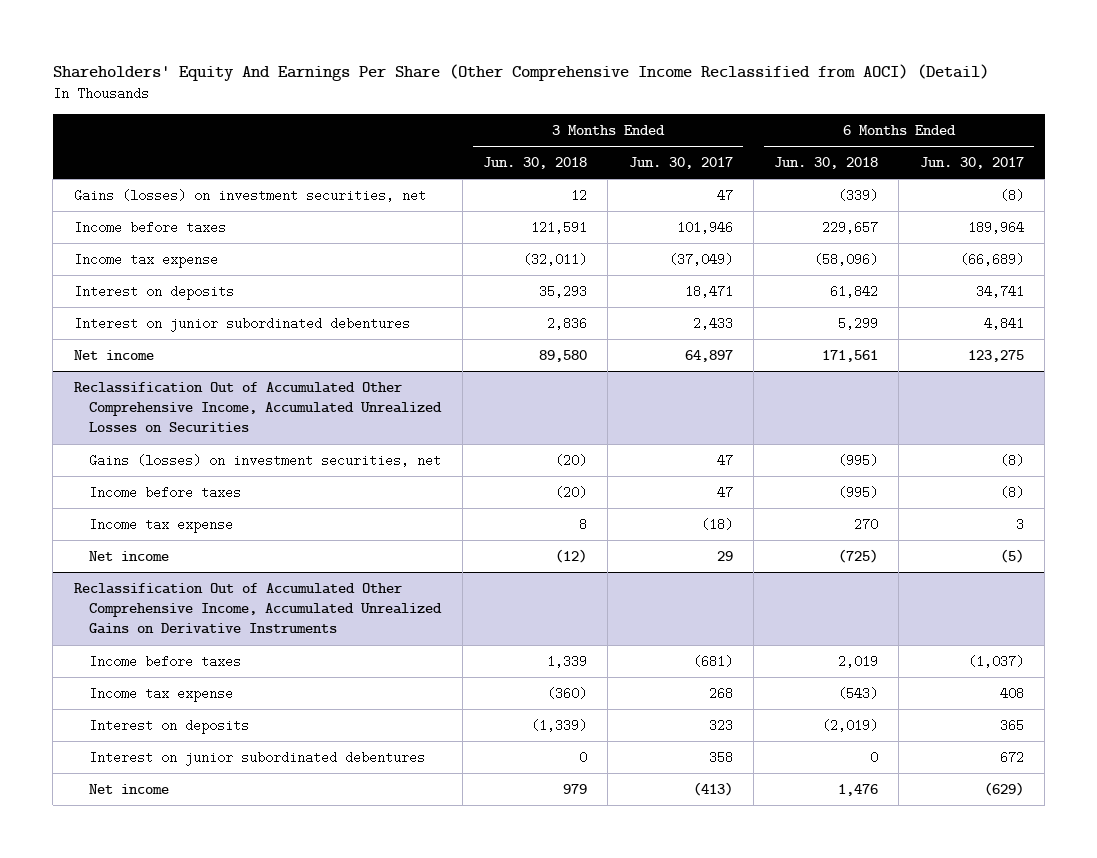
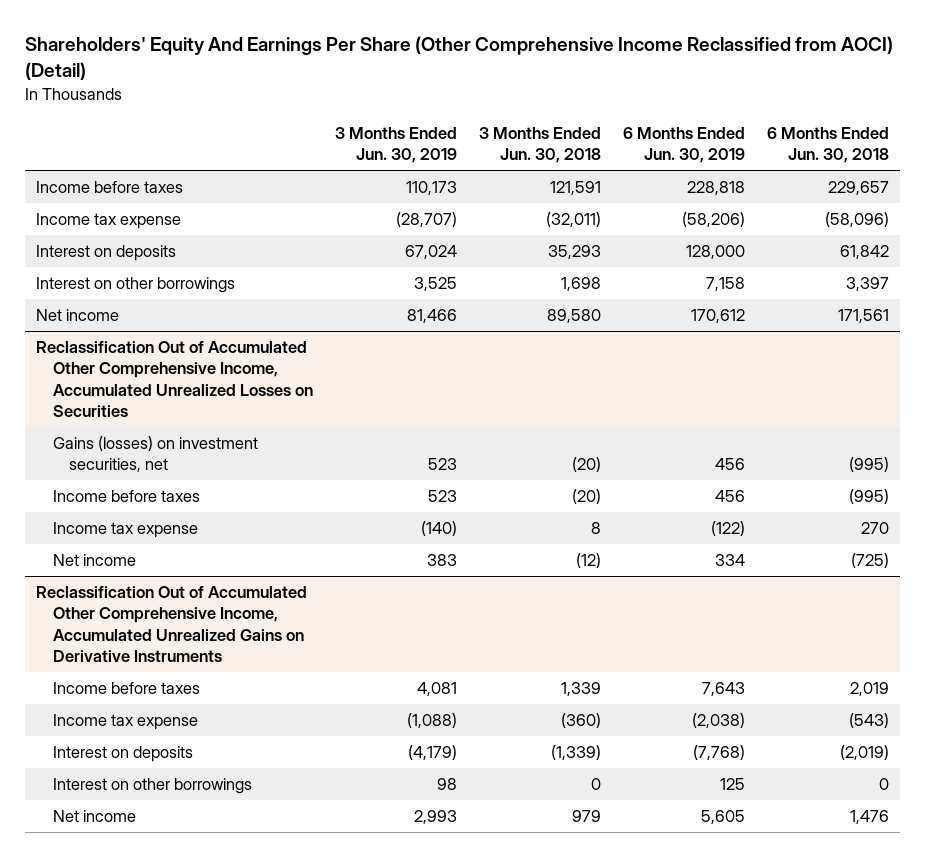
- | 3 Months Ended Jun. 30, 2018 | 3 Months Ended Jun. 30, 2017 | 6 Months Ended Jun. 30, 2018 | 6 Months Ended Jun. 30, 2017
+ | 3 Months Ended Jun. 30, 2019 | 3 Months Ended Jun. 30, 2018 | 6 Months Ended Jun. 30, 2019 | 6 Months Ended Jun. 30, 2018
- Gains (losses) on investment securities, net | 12 | 47 | (339) | (8)
- Interest on junior subordinated debentures | 2,836 | 2,433 | 5,299 | 4,841
+ Interest on other borrowings | 3,525 | 1,698 | 7,158 | 3,397
@ Reclassification Out of Accumulated Other Comprehensive Income, Accumulated Unrealized Gains on Derivative Instruments
- Interest on junior subordinated debentures | 0 | 358 | 0 | 672
+ Interest on other borrowings | 98 | 0 | 125 | 0

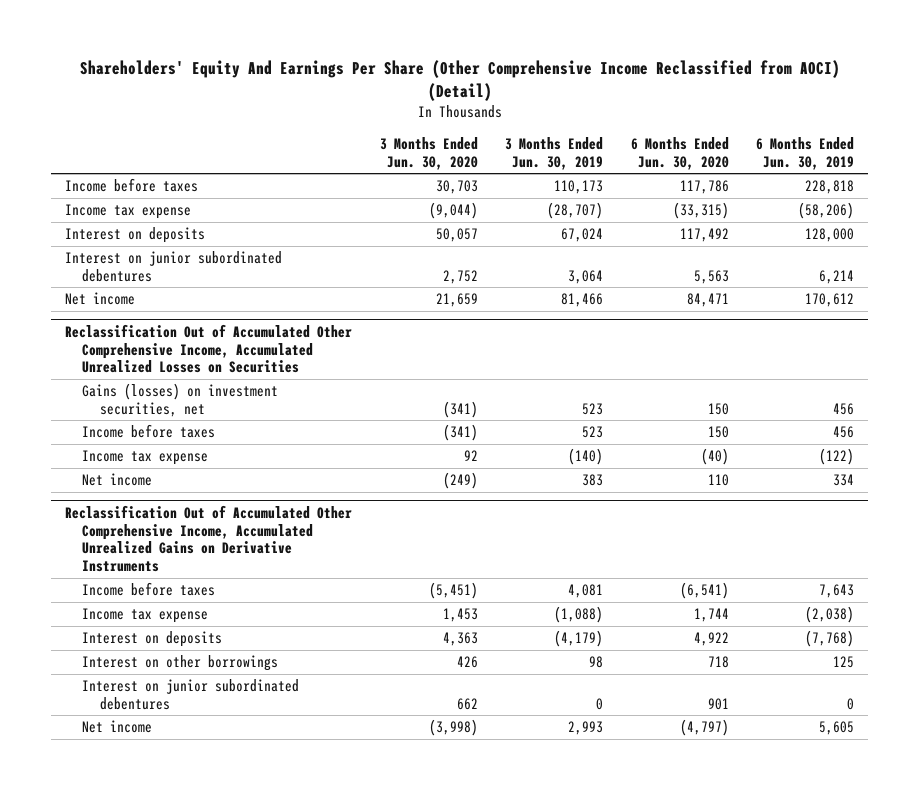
- | 3 Months Ended Jun. 30, 2019 | 3 Months Ended Jun. 30, 2018 | 6 Months Ended Jun. 30, 2019 | 6 Months Ended Jun. 30, 2018
+ | 3 Months Ended Jun. 30, 2020 | 3 Months Ended Jun. 30, 2019 | 6 Months Ended Jun. 30, 2020 | 6 Months Ended Jun. 30, 2019
- Interest on other borrowings | 3,525 | 1,698 | 7,158 | 3,397
+ Interest on junior subordinated debentures | 2,752 | 3,064 | 5,563 | 6,214
@ Reclassification Out of Accumulated Other Comprehensive Income, Accumulated Unrealized Gains on Derivative Instruments
+ Interest on junior subordinated debentures | 662 | 0 | 901 | 0

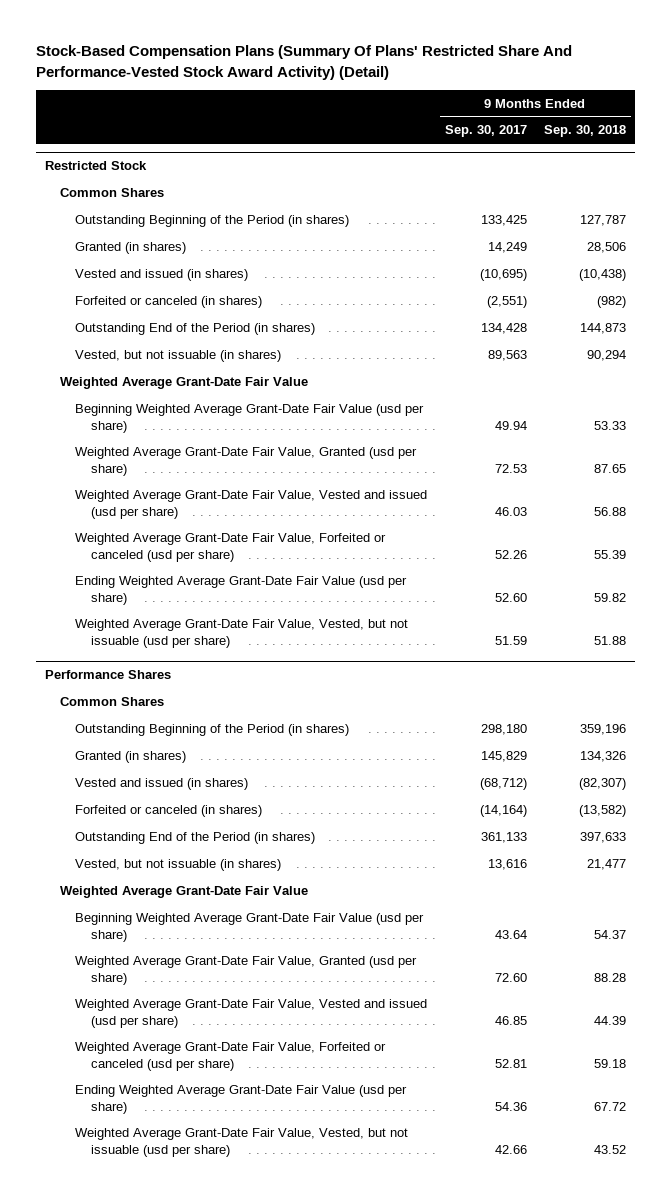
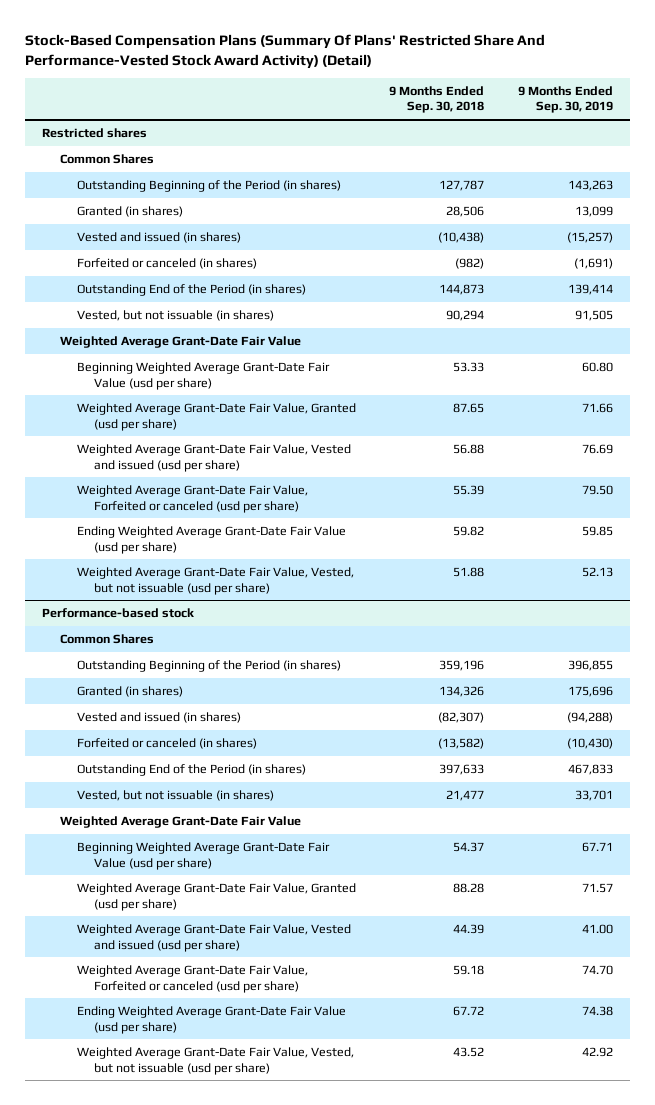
- | 9 Months Ended Sep. 30, 2017 | 9 Months Ended Sep. 30, 2018
+ | 9 Months Ended Sep. 30, 2018 | 9 Months Ended Sep. 30, 2019
- Restricted Stock
+ Restricted shares
- Performance Shares
+ Performance-based stock

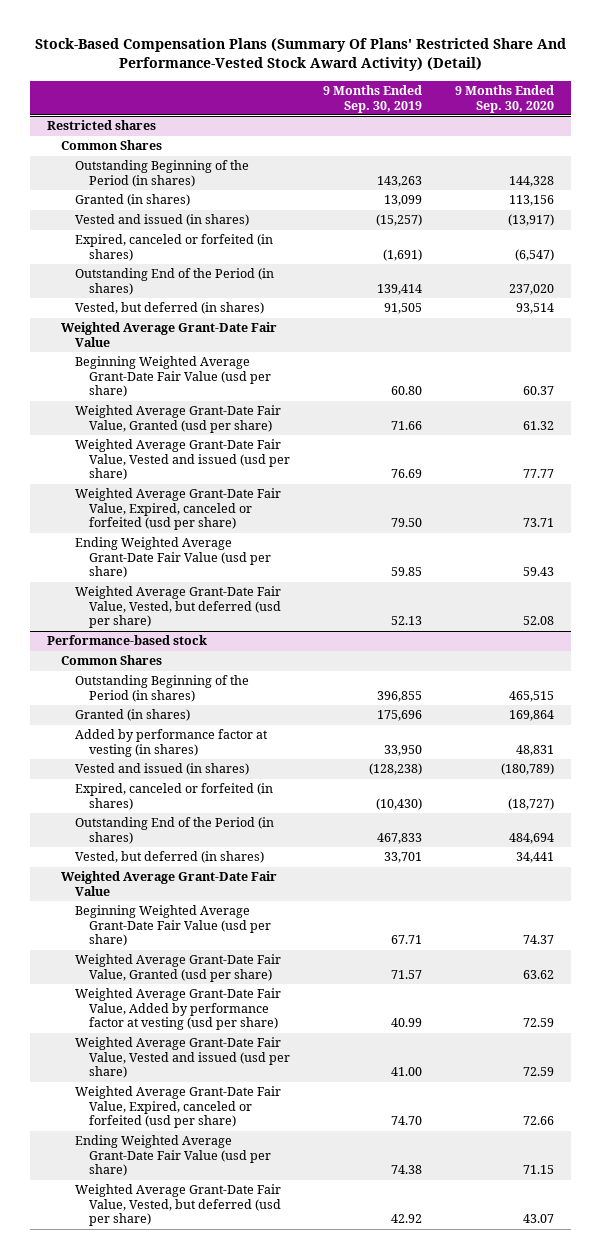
- | 9 Months Ended Sep. 30, 2018 | 9 Months Ended Sep. 30, 2019
+ | 9 Months Ended Sep. 30, 2019 | 9 Months Ended Sep. 30, 2020
@ Restricted shares
- Forfeited or canceled (in shares) | (982) | (1,691)
+ Expired, canceled or forfeited (in shares) | (1,691) | (6,547)
- Vested, but not issuable (in shares) | 90,294 | 91,505
+ Vested, but deferred (in shares) | 91,505 | 93,514
- Weighted Average Grant-Date Fair Value, Forfeited or canceled (usd per share) | 55.39 | 79.50
+ Weighted Average Grant-Date Fair Value, Expired, canceled or forfeited (usd per share) | 79.50 | 73.71
- Weighted Average Grant-Date Fair Value, Vested, but not issuable (usd per share) | 51.88 | 52.13
+ Weighted Average Grant-Date Fair Value, Vested, but deferred (usd per share) | 52.13 | 52.08
@ Performance-based stock
- Vested and issued (in shares) | (82,307) | (94,288)
- Forfeited or canceled (in shares) | (13,582) | (10,430)
+ Added by performance factor at vesting (in shares) | 33,950 | 48,831
+ Vested and issued (in shares) | (128,238) | (180,789)
+ Expired, canceled or forfeited (in shares) | (10,430) | (18,727)
- Vested, but not issuable (in shares) | 21,477 | 33,701
+ Vested, but deferred (in shares) | 33,701 | 34,441
+ Weighted Average Grant-Date Fair Value, Added by performance factor at vesting (usd per share) | 40.99 | 72.59
- Weighted Average Grant-Date Fair Value, Forfeited or canceled (usd per share) | 59.18 | 74.70
+ Weighted Average Grant-Date Fair Value, Expired, canceled or forfeited (usd per share) | 74.70 | 72.66
- Weighted Average Grant-Date Fair Value, Vested, but not issuable (usd per share) | 43.52 | 42.92
+ Weighted Average Grant-Date Fair Value, Vested, but deferred (usd per share) | 42.92 | 43.07

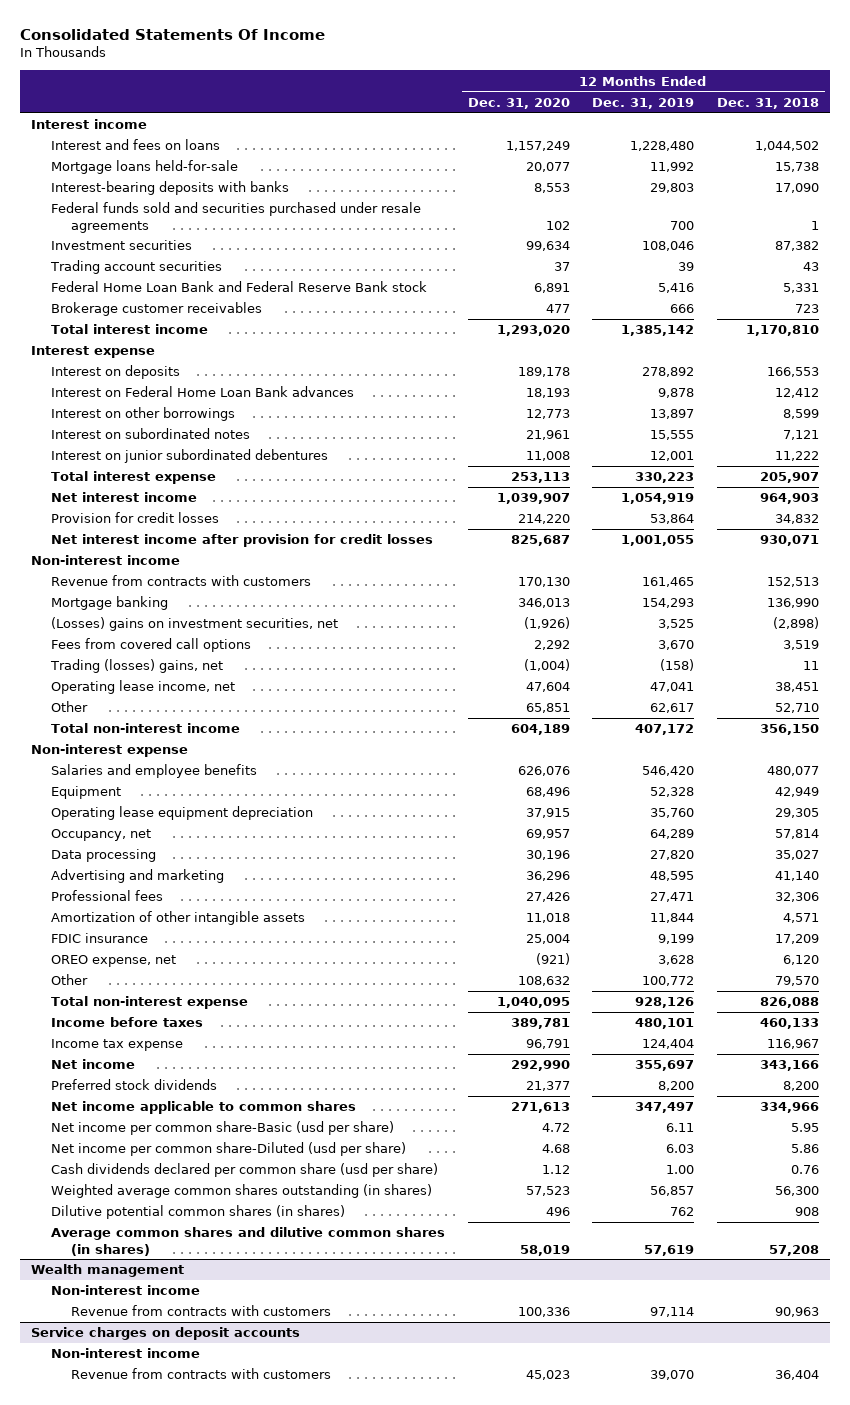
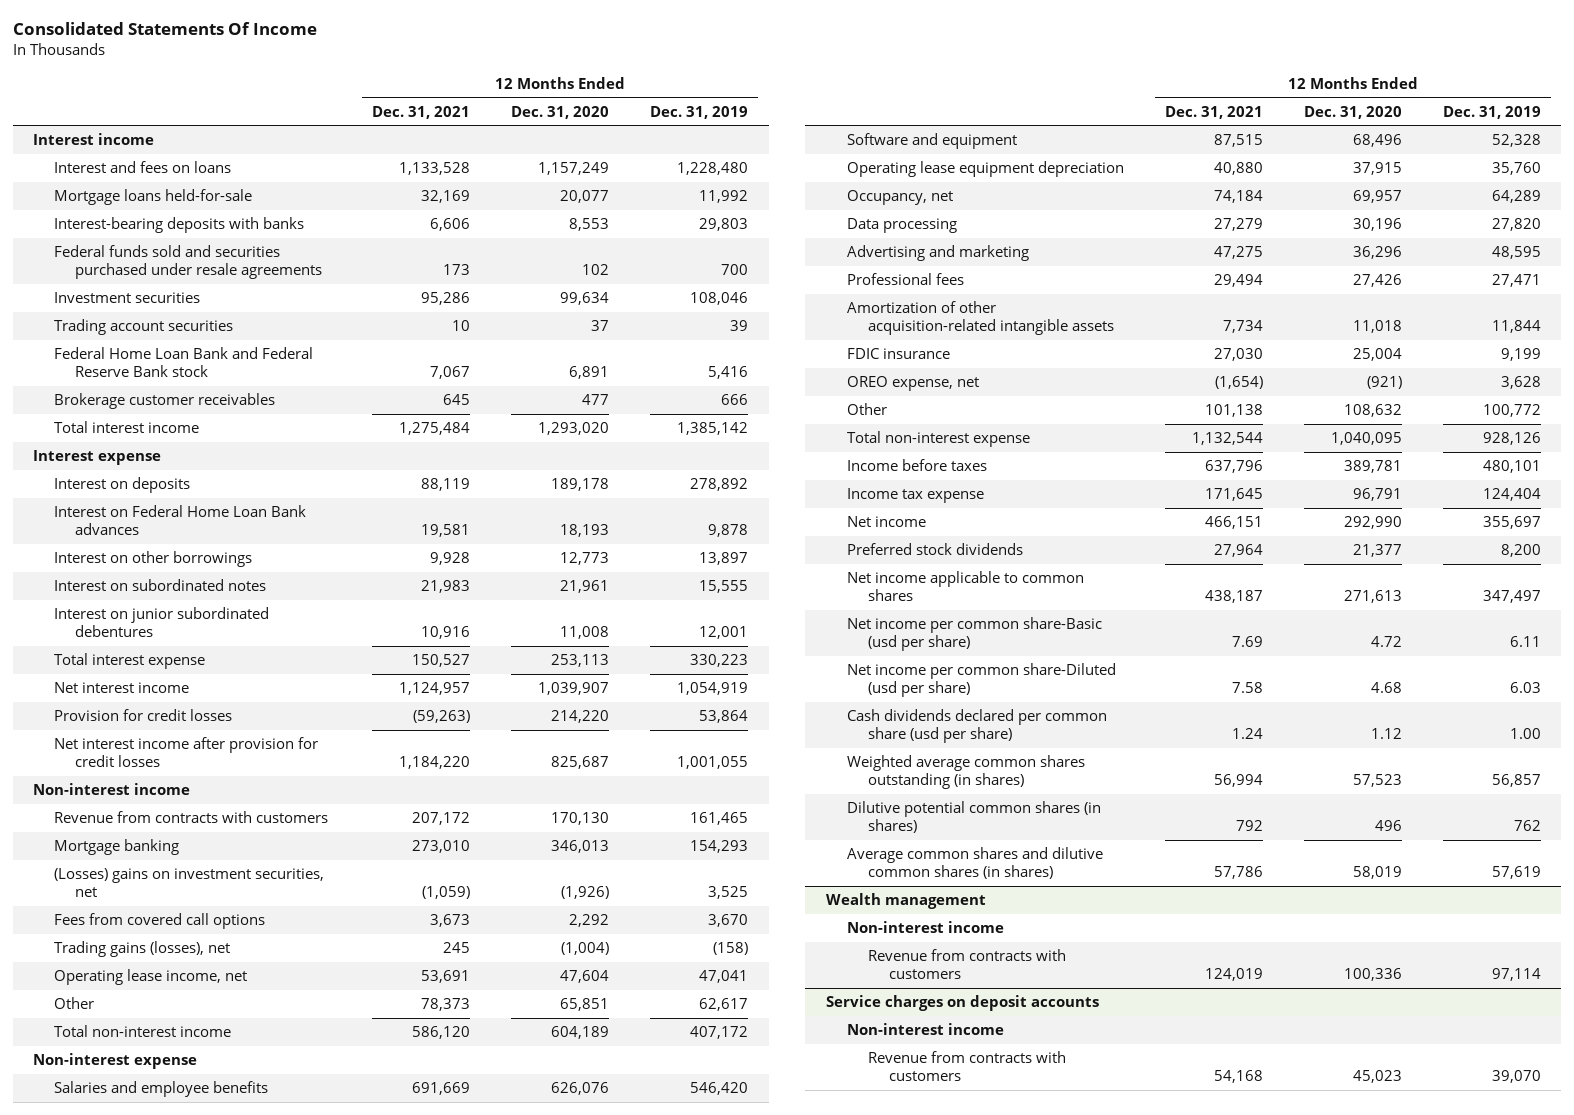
- | 12 Months Ended Dec. 31, 2020 | 12 Months Ended Dec. 31, 2019 | 12 Months Ended Dec. 31, 2018
+ | 12 Months Ended Dec. 31, 2021 | 12 Months Ended Dec. 31, 2020 | 12 Months Ended Dec. 31, 2019
- Trading (losses) gains, net | (1,004) | (158) | 11
+ Trading gains (losses), net | 245 | (1,004) | (158)
- Equipment | 68,496 | 52,328 | 42,949
+ Software and equipment | 87,515 | 68,496 | 52,328
- Amortization of other intangible assets | 11,018 | 11,844 | 4,571
+ Amortization of other acquisition-related intangible assets | 7,734 | 11,018 | 11,844

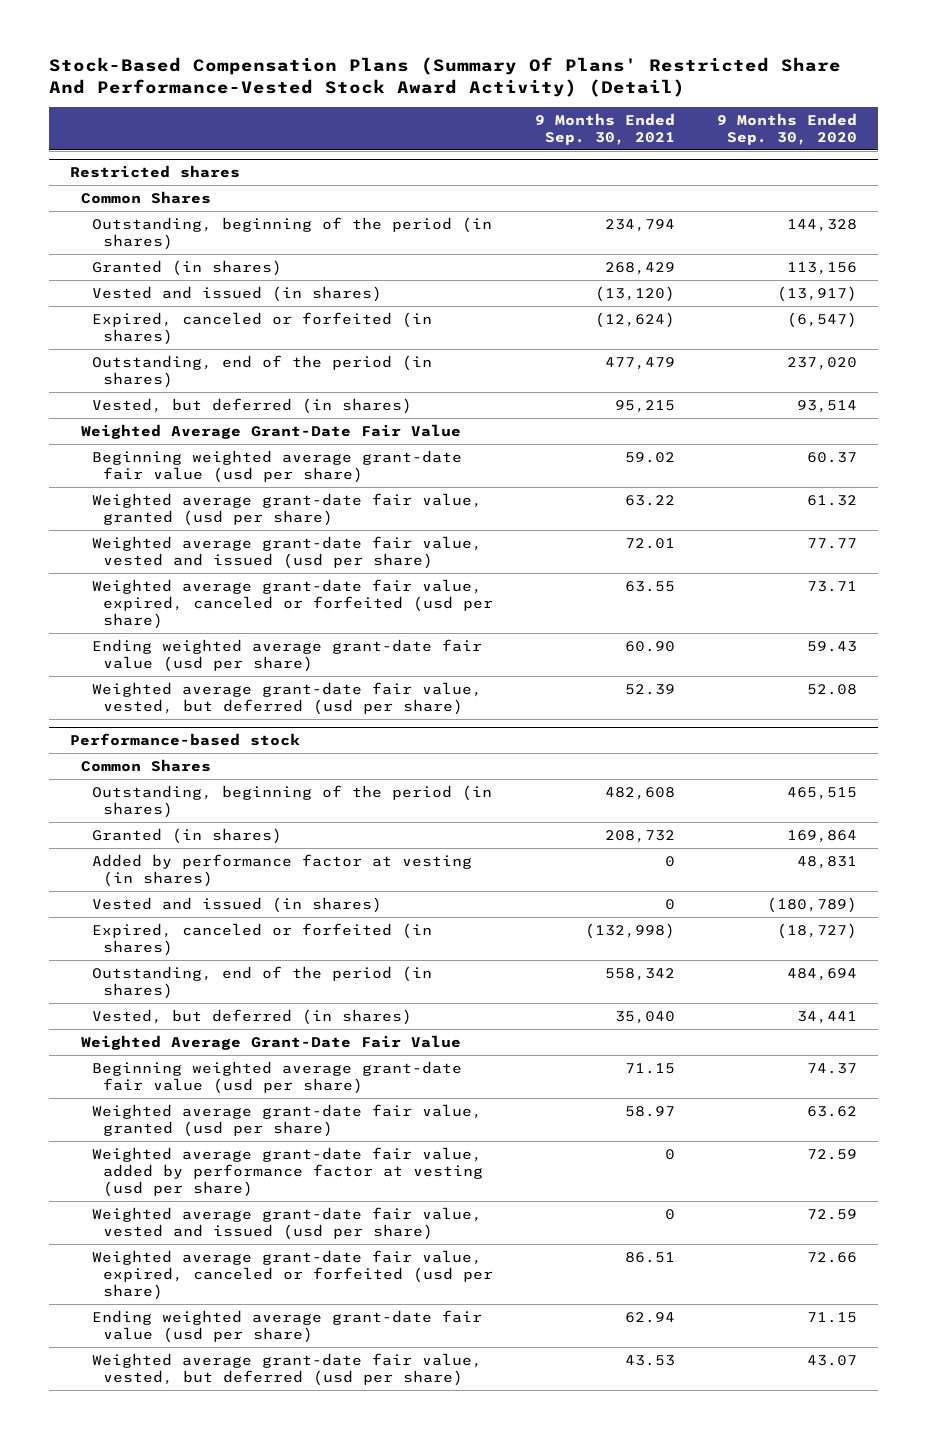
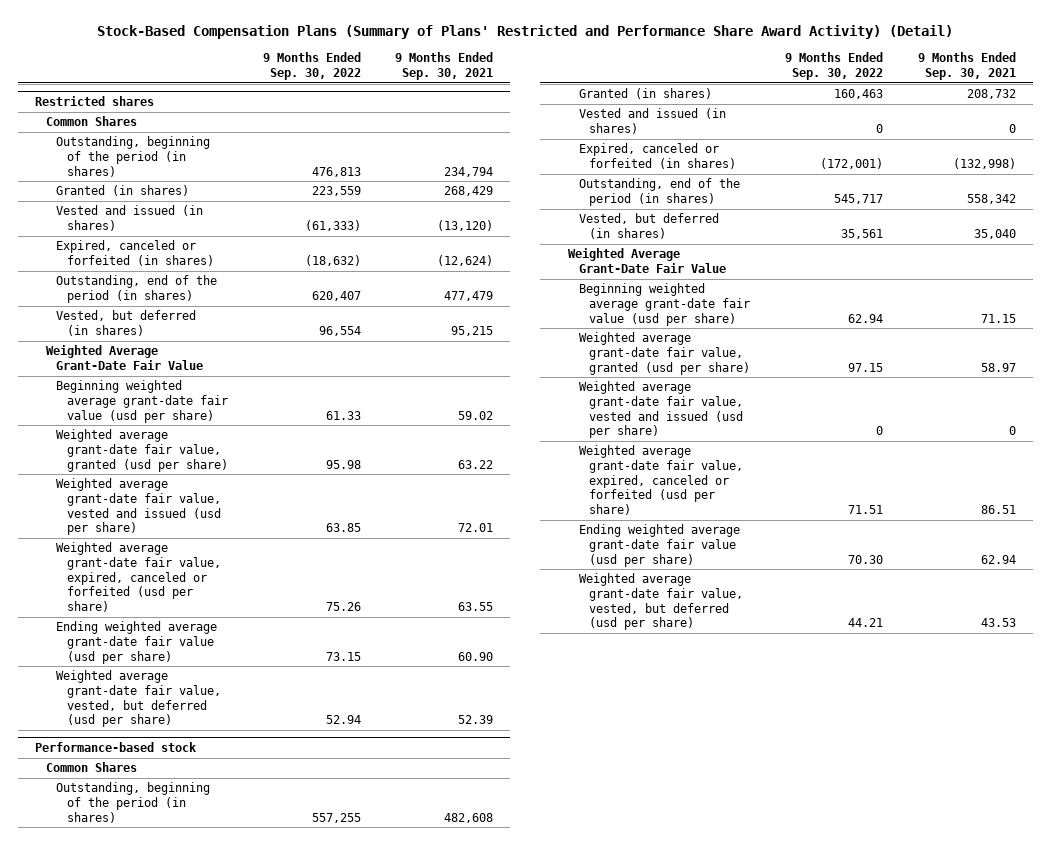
- Stock-Based Compensation Plans (Summary Of Plans' Restricted Share And Performance-Vested Stock Award Activity) (Detail)
+ Stock-Based Compensation Plans (Summary of Plans' Restricted and Performance Share Award Activity) (Detail)
- | 9 Months Ended Sep. 30, 2021 | 9 Months Ended Sep. 30, 2020
+ | 9 Months Ended Sep. 30, 2022 | 9 Months Ended Sep. 30, 2021
@ Performance-based stock
- Added by performance factor at vesting (in shares) | 0 | 48,831
- Weighted average grant-date fair value, added by performance factor at vesting (usd per share) | 0 | 72.59

